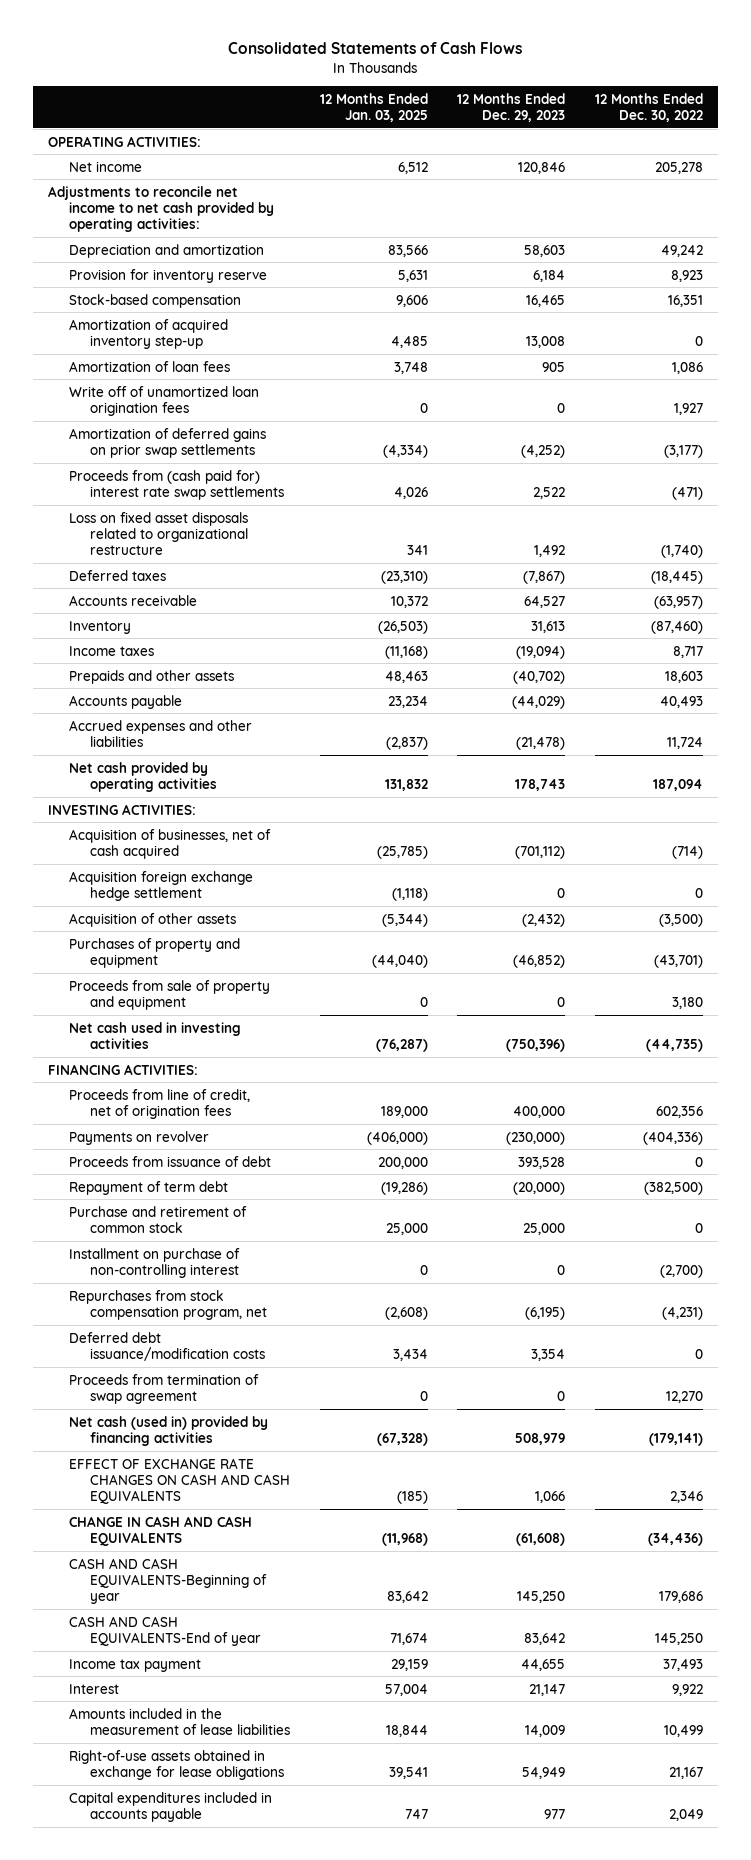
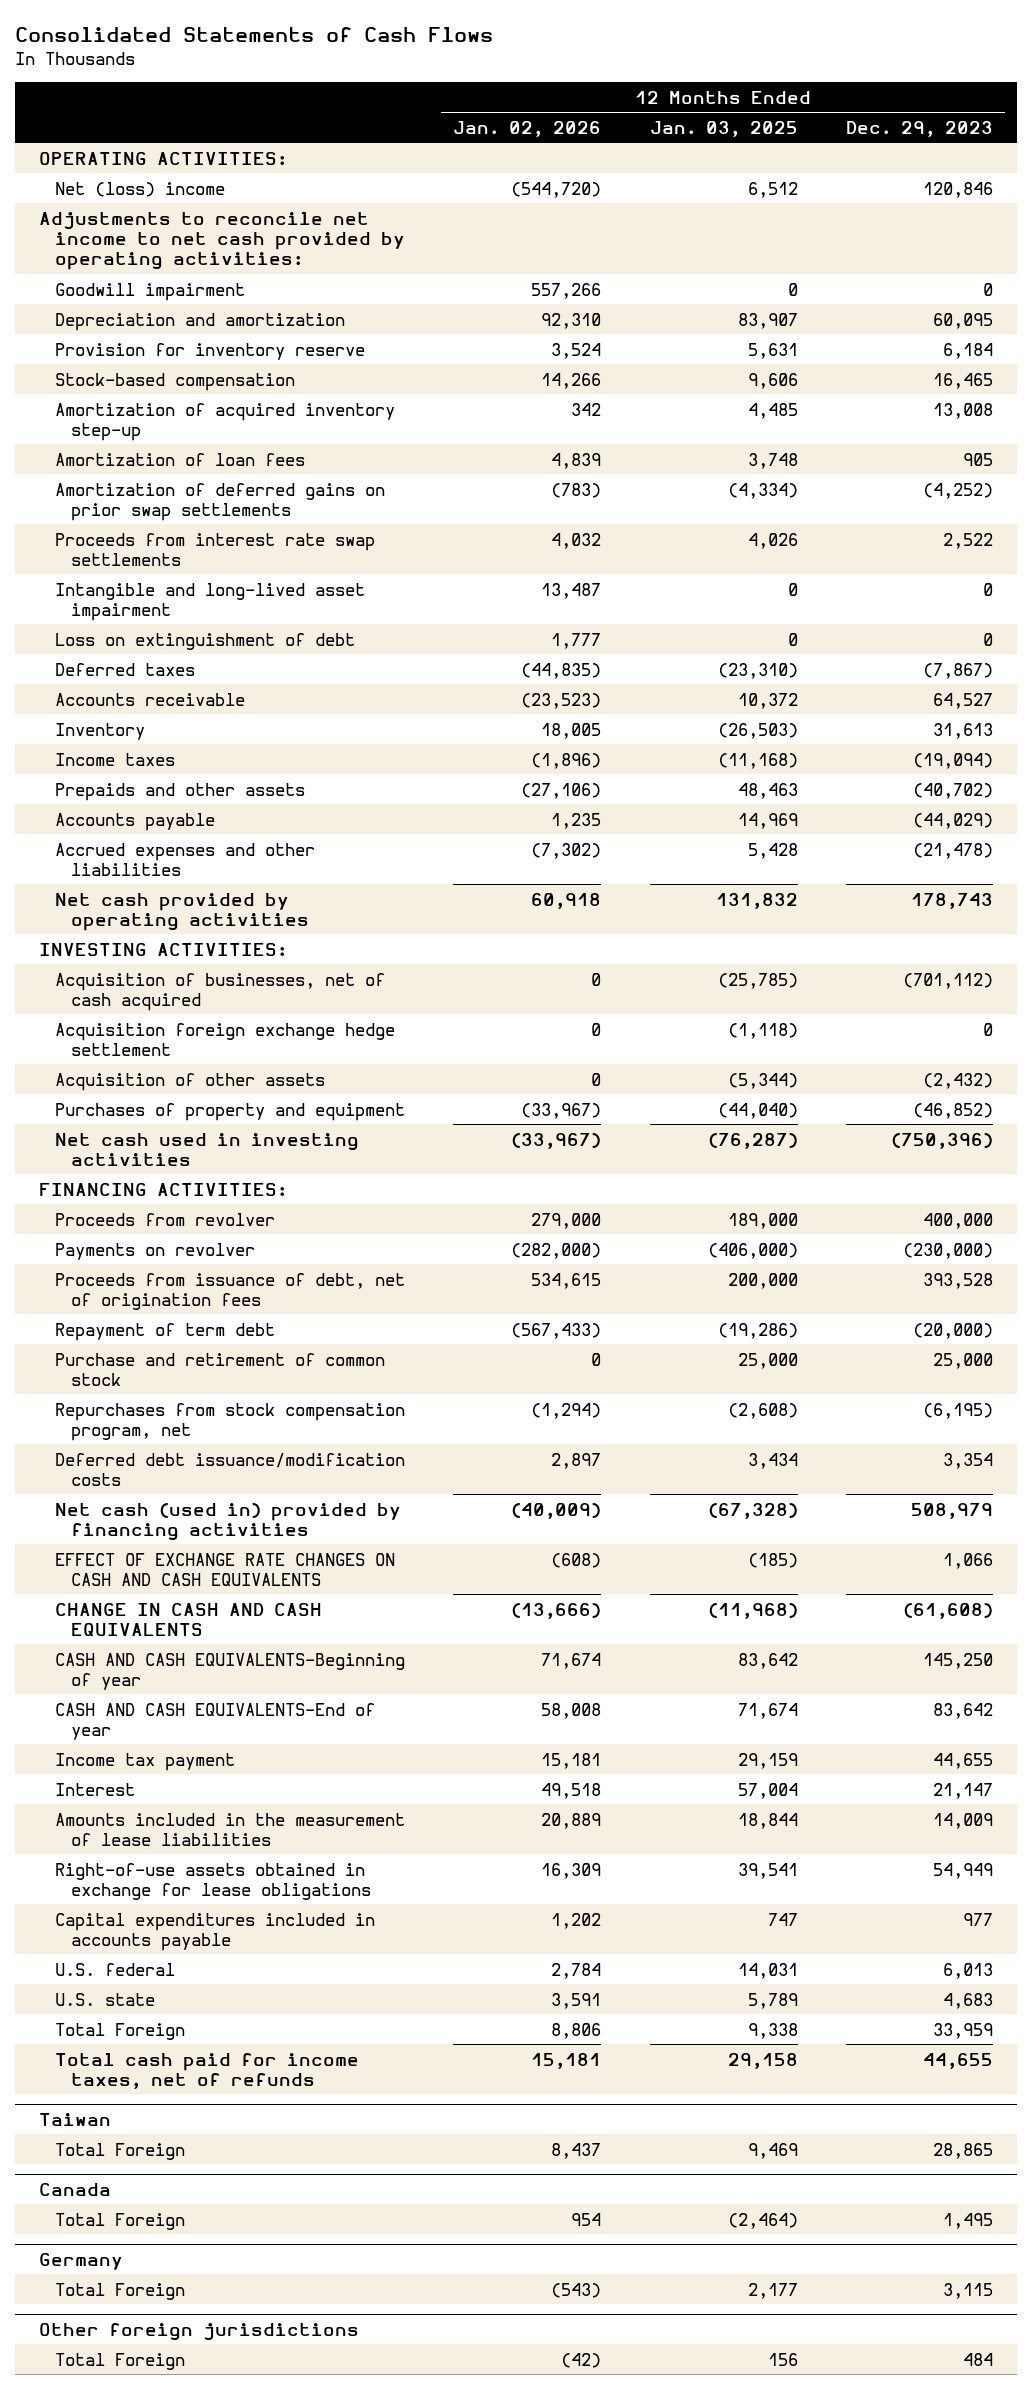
- | 12 Months Ended Jan. 03, 2025 | 12 Months Ended Dec. 29, 2023 | 12 Months Ended Dec. 30, 2022
+ | 12 Months Ended Jan. 02, 2026 | 12 Months Ended Jan. 03, 2025 | 12 Months Ended Dec. 29, 2023
- Net income | 6,512 | 120,846 | 205,278
+ Net (loss) income | (544,720) | 6,512 | 120,846
- Depreciation and amortization | 83,566 | 58,603 | 49,242
+ Goodwill impairment | 557,266 | 0 | 0
+ Depreciation and amortization | 92,310 | 83,907 | 60,095
- Write off of unamortized loan origination fees | 0 | 0 | 1,927
- Proceeds from (cash paid for) interest rate swap settlements | 4,026 | 2,522 | (471)
- Loss on fixed asset disposals related to organizational restructure | 341 | 1,492 | (1,740)
+ Proceeds from interest rate swap settlements | 4,032 | 4,026 | 2,522
+ Intangible and long-lived asset impairment | 13,487 | 0 | 0
+ Loss on extinguishment of debt | 1,777 | 0 | 0
- Accounts payable | 23,234 | (44,029) | 40,493
- Accrued expenses and other liabilities | (2,837) | (21,478) | 11,724
+ Accounts payable | 1,235 | 14,969 | (44,029)
+ Accrued expenses and other liabilities | (7,302) | 5,428 | (21,478)
- Proceeds from sale of property and equipment | 0 | 0 | 3,180
- Proceeds from line of credit, net of origination fees | 189,000 | 400,000 | 602,356
+ Proceeds from revolver | 279,000 | 189,000 | 400,000
- Proceeds from issuance of debt | 200,000 | 393,528 | 0
+ Proceeds from issuance of debt, net of origination fees | 534,615 | 200,000 | 393,528
- Installment on purchase of non-controlling interest | 0 | 0 | (2,700)
- Proceeds from termination of swap agreement | 0 | 0 | 12,270
+ U.S. federal | 2,784 | 14,031 | 6,013
+ U.S. state | 3,591 | 5,789 | 4,683
+ Total Foreign | 8,806 | 9,338 | 33,959
+ Total cash paid for income taxes, net of refunds | 15,181 | 29,158 | 44,655
+ Taiwan
+ Total Foreign | 8,437 | 9,469 | 28,865
+ Canada
+ Total Foreign | 954 | (2,464) | 1,495
+ Germany
+ Total Foreign | (543) | 2,177 | 3,115
+ Other foreign jurisdictions
+ Total Foreign | (42) | 156 | 484

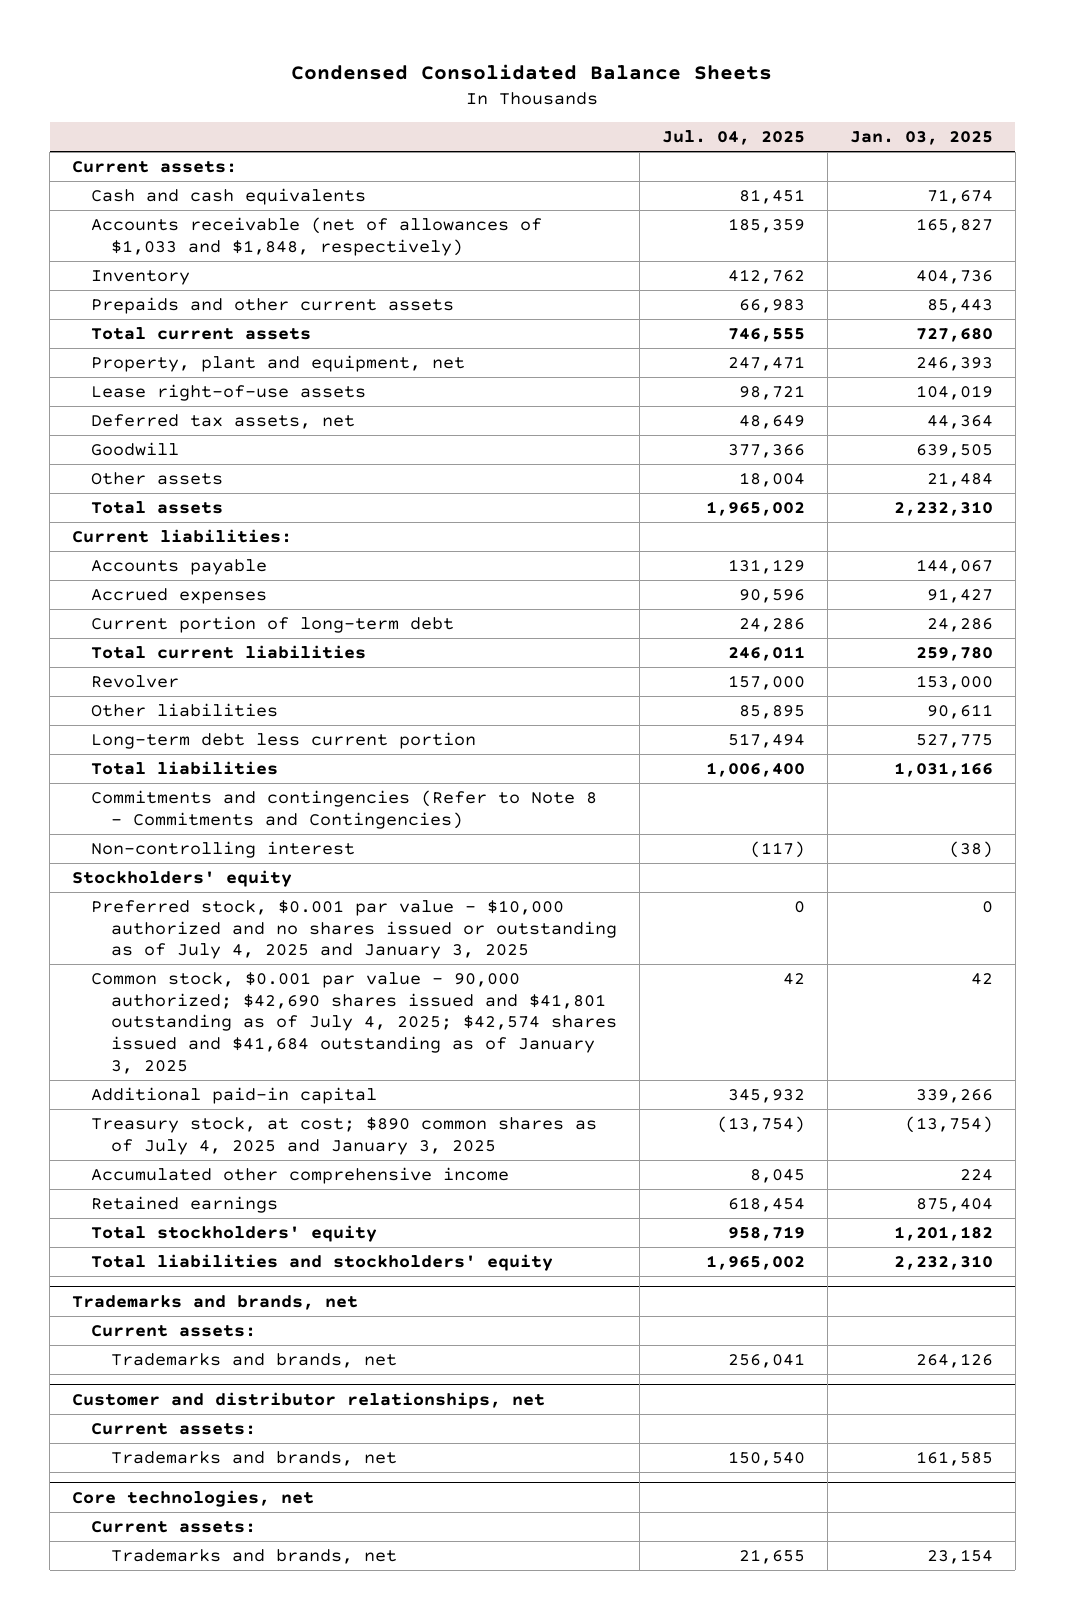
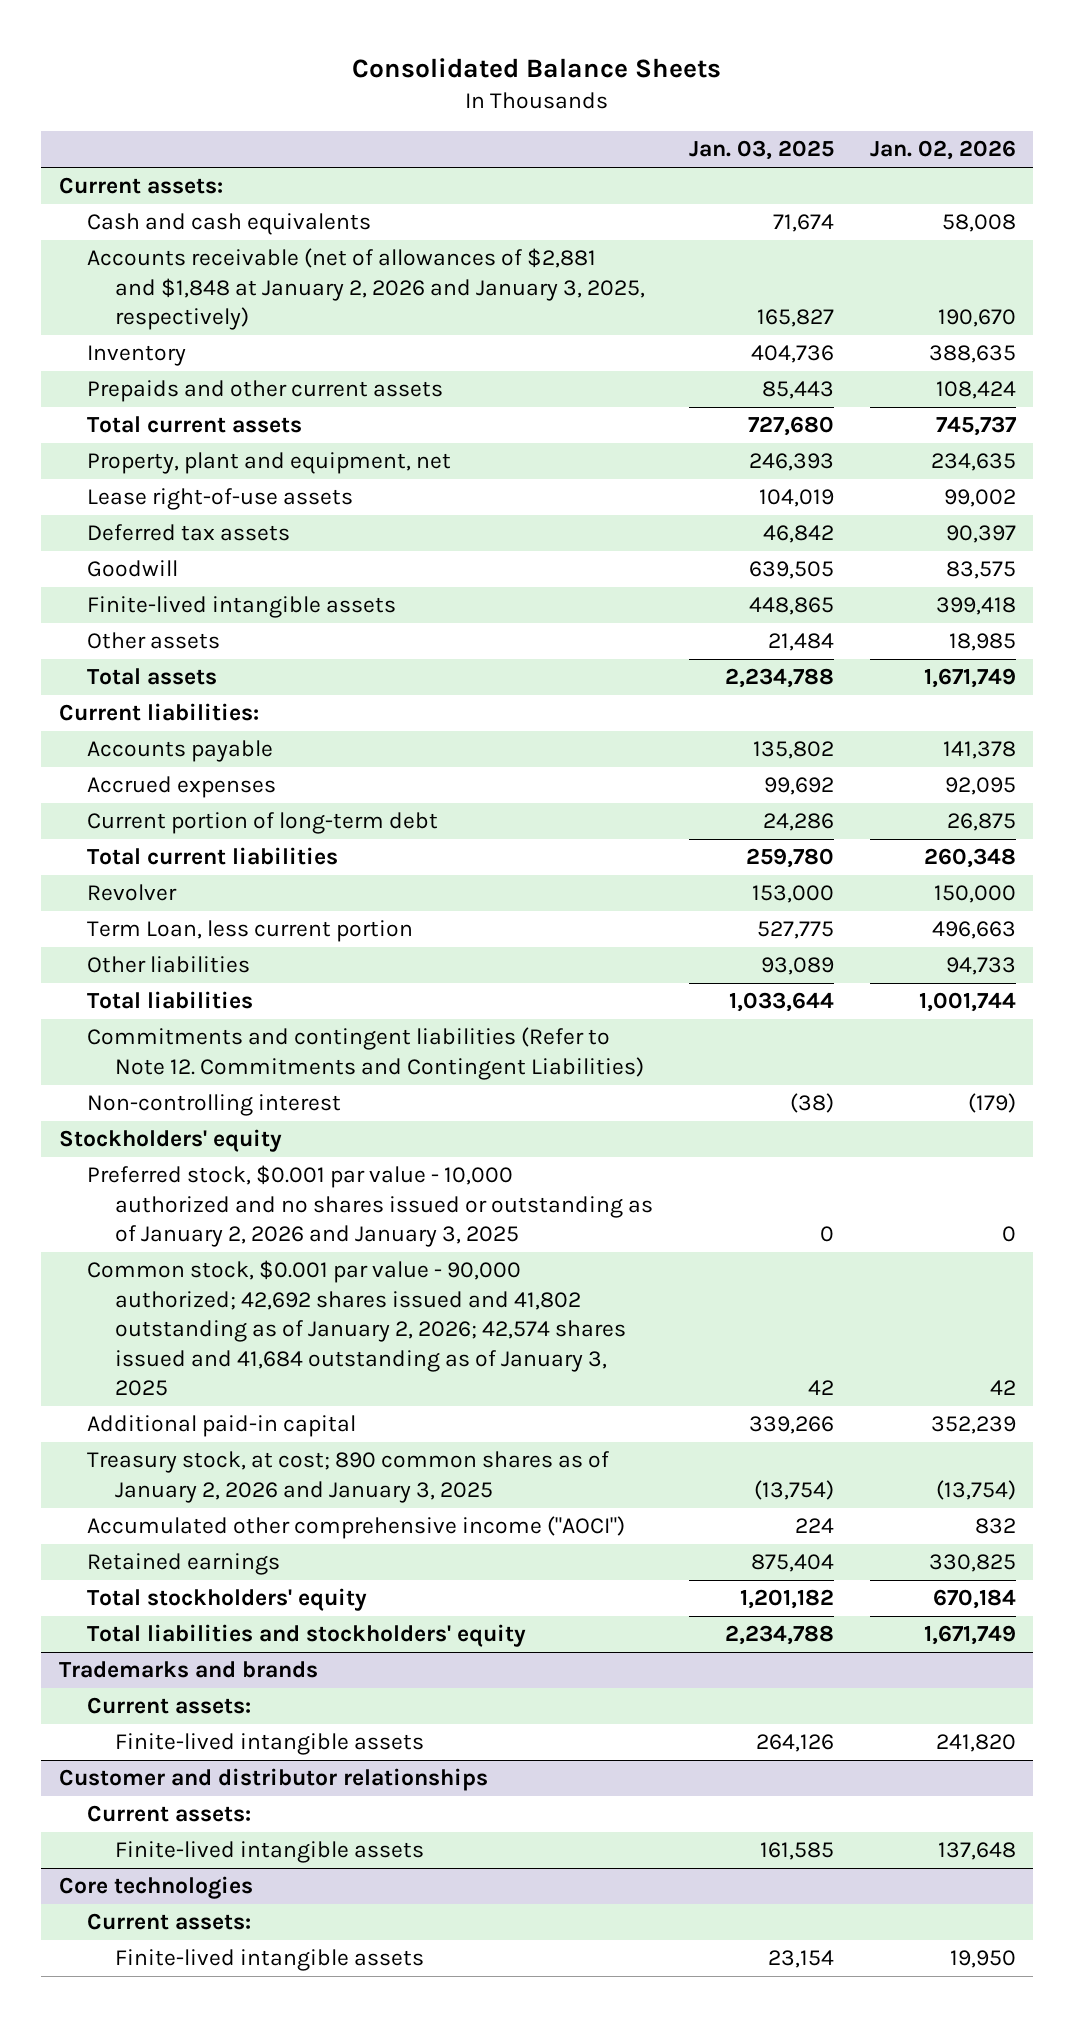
- Condensed Consolidated Balance Sheets
+ Consolidated Balance Sheets
- | Jul. 04, 2025 | Jan. 03, 2025
+ | Jan. 03, 2025 | Jan. 02, 2026
- Accounts receivable (net of allowances of $1,033 and $1,848, respectively) | 185,359 | 165,827
+ Accounts receivable (net of allowances of $2,881 and $1,848 at January 2, 2026 and January 3, 2025, respectively) | 165,827 | 190,670
- Deferred tax assets, net | 48,649 | 44,364
+ Deferred tax assets | 46,842 | 90,397
+ Finite-lived intangible assets | 448,865 | 399,418
- Total assets | 1,965,002 | 2,232,310
+ Total assets | 2,234,788 | 1,671,749
- Accounts payable | 131,129 | 144,067
- Accrued expenses | 90,596 | 91,427
+ Accounts payable | 135,802 | 141,378
+ Accrued expenses | 99,692 | 92,095
- Other liabilities | 85,895 | 90,611
- Long-term debt less current portion | 517,494 | 527,775
- Total liabilities | 1,006,400 | 1,031,166
- Commitments and contingencies (Refer to Note 8 - Commitments and Contingencies)
+ Term Loan, less current portion | 527,775 | 496,663
+ Other liabilities | 93,089 | 94,733
+ Total liabilities | 1,033,644 | 1,001,744
+ Commitments and contingent liabilities (Refer to Note 12. Commitments and Contingent Liabilities)
- Preferred stock, $0.001 par value - $10,000 authorized and no shares issued or outstanding as of July 4, 2025 and January 3, 2025 | 0 | 0
- Common stock, $0.001 par value - 90,000 authorized; $42,690 shares issued and $41,801 outstanding as of July 4, 2025; $42,574 shares issued and $41,684 outstanding as of January 3, 2025 | 42 | 42
+ Preferred stock, $0.001 par value - 10,000 authorized and no shares issued or outstanding as of January 2, 2026 and January 3, 2025 | 0 | 0
+ Common stock, $0.001 par value - 90,000 authorized; 42,692 shares issued and 41,802 outstanding as of January 2, 2026; 42,574 shares issued and 41,684 outstanding as of January 3, 2025 | 42 | 42
- Treasury stock, at cost; $890 common shares as of July 4, 2025 and January 3, 2025 | (13,754) | (13,754)
- Accumulated other comprehensive income | 8,045 | 224
+ Treasury stock, at cost; 890 common shares as of January 2, 2026 and January 3, 2025 | (13,754) | (13,754)
+ Accumulated other comprehensive income ("AOCI") | 224 | 832
- Total liabilities and stockholders' equity | 1,965,002 | 2,232,310
- Trademarks and brands, net
+ Total liabilities and stockholders' equity | 2,234,788 | 1,671,749
+ Trademarks and brands
- Trademarks and brands, net | 256,041 | 264,126
- Customer and distributor relationships, net
+ Finite-lived intangible assets | 264,126 | 241,820
+ Customer and distributor relationships
- Trademarks and brands, net | 150,540 | 161,585
- Core technologies, net
+ Finite-lived intangible assets | 161,585 | 137,648
+ Core technologies
- Trademarks and brands, net | 21,655 | 23,154
+ Finite-lived intangible assets | 23,154 | 19,950

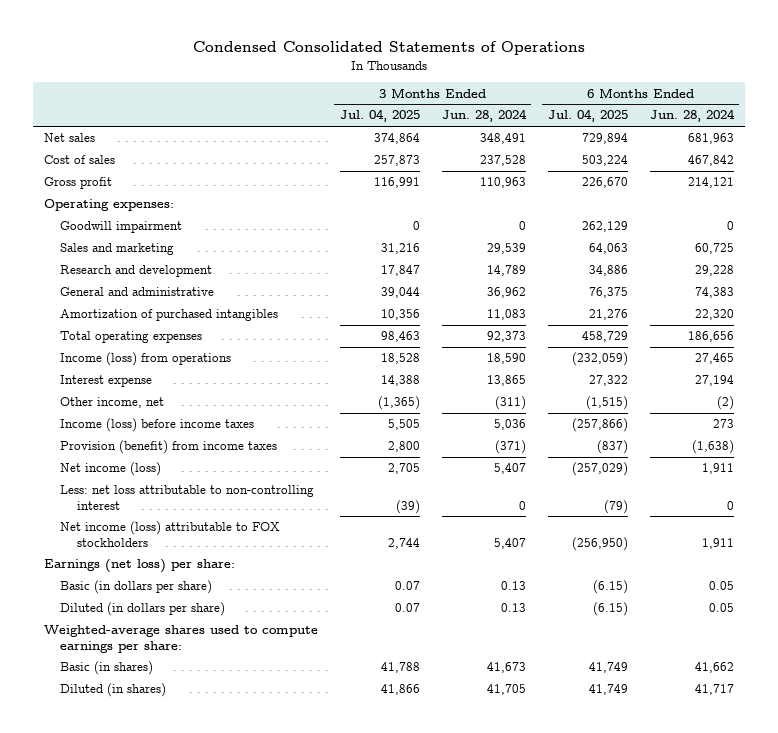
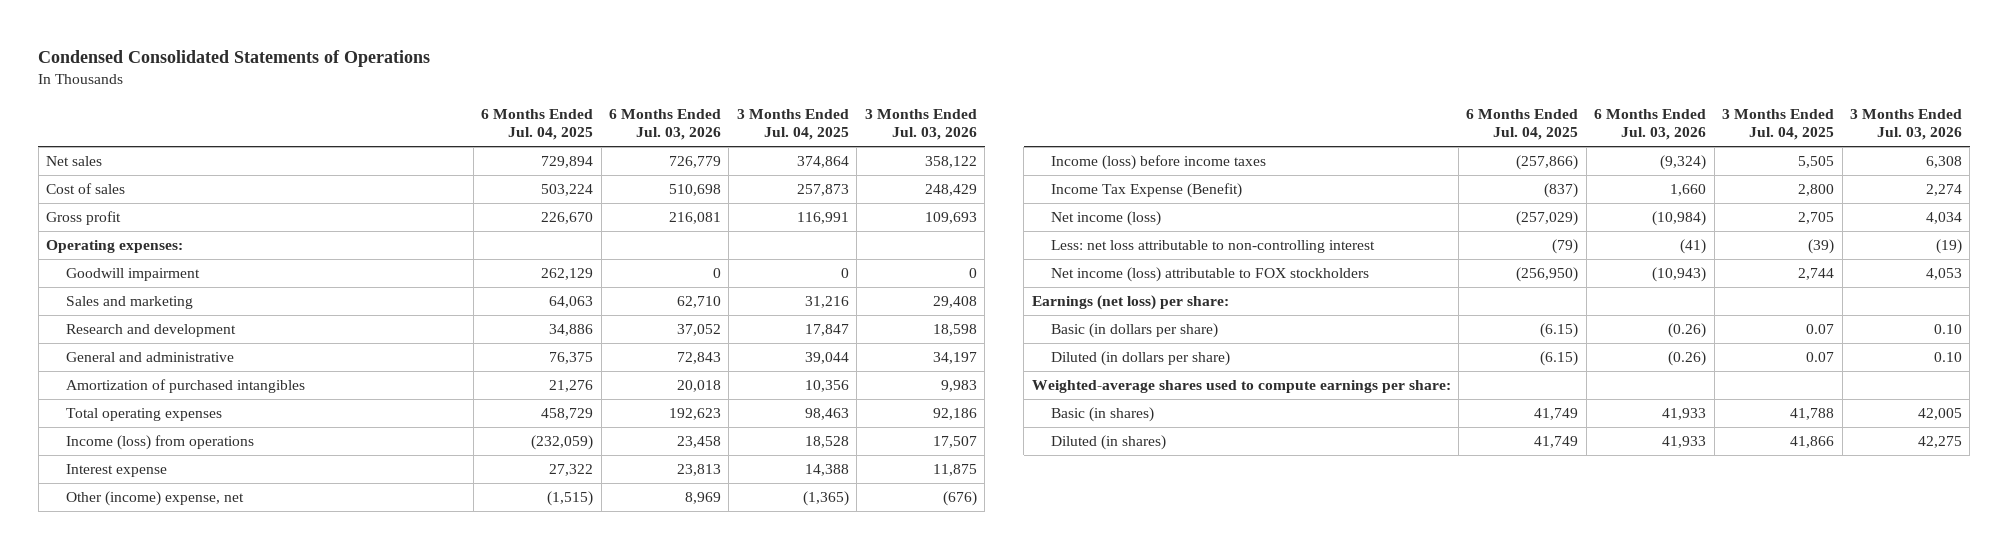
- | 3 Months Ended Jul. 04, 2025 | 3 Months Ended Jun. 28, 2024 | 6 Months Ended Jul. 04, 2025 | 6 Months Ended Jun. 28, 2024
+ | 6 Months Ended Jul. 04, 2025 | 6 Months Ended Jul. 03, 2026 | 3 Months Ended Jul. 04, 2025 | 3 Months Ended Jul. 03, 2026
- Other income, net | (1,365) | (311) | (1,515) | (2)
+ Other (income) expense, net | (1,515) | 8,969 | (1,365) | (676)
- Provision (benefit) from income taxes | 2,800 | (371) | (837) | (1,638)
+ Income Tax Expense (Benefit) | (837) | 1,660 | 2,800 | 2,274

